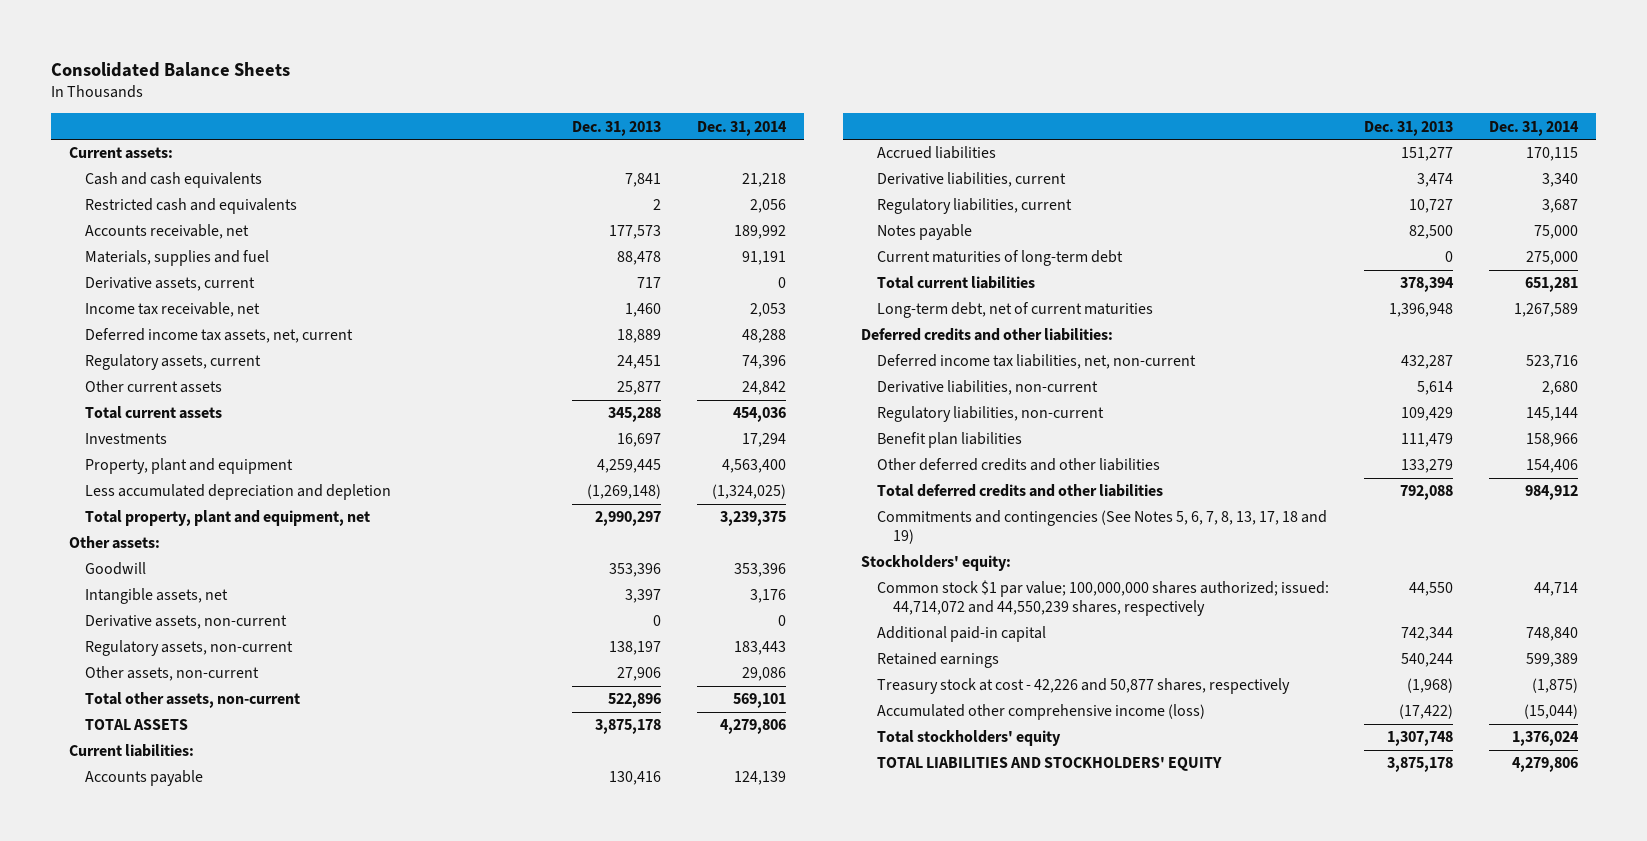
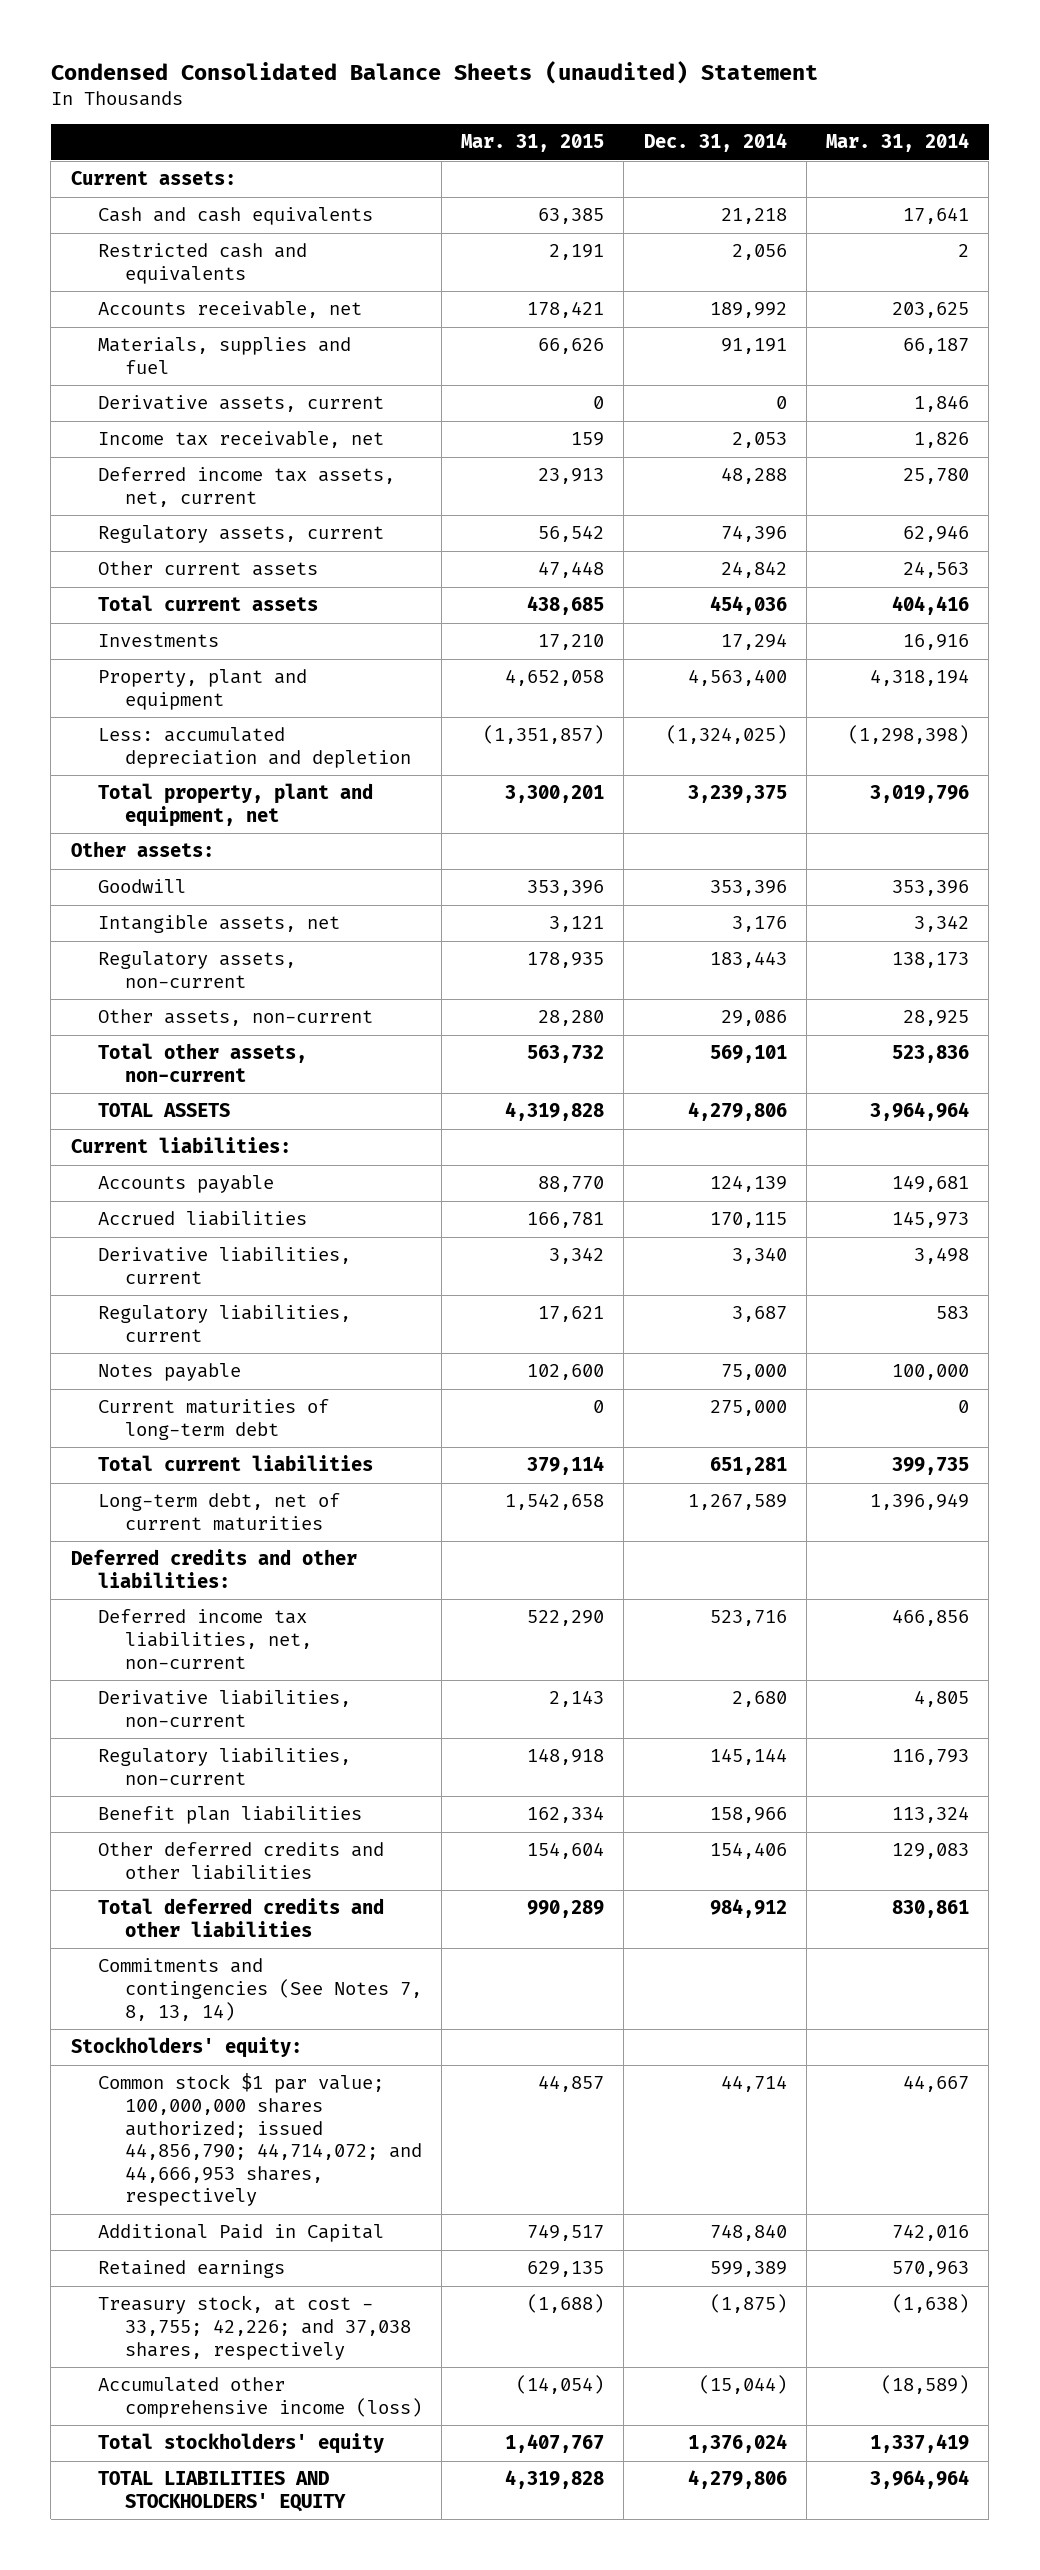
- Consolidated Balance Sheets
+ Condensed Consolidated Balance Sheets (unaudited) Statement
- | Dec. 31, 2013 | Dec. 31, 2014
+ | Mar. 31, 2015 | Dec. 31, 2014 | Mar. 31, 2014
- Less accumulated depreciation and depletion | (1,269,148) | (1,324,025)
+ Less: accumulated depreciation and depletion | (1,351,857) | (1,324,025) | (1,298,398)
- Derivative assets, non-current | 0 | 0
- Commitments and contingencies (See Notes 5, 6, 7, 8, 13, 17, 18 and 19)
+ Commitments and contingencies (See Notes 7, 8, 13, 14)
- Common stock $1 par value; 100,000,000 shares authorized; issued: 44,714,072 and 44,550,239 shares, respectively | 44,550 | 44,714
- Additional paid-in capital | 742,344 | 748,840
+ Common stock $1 par value; 100,000,000 shares authorized; issued 44,856,790; 44,714,072; and 44,666,953 shares, respectively | 44,857 | 44,714 | 44,667
+ Additional Paid in Capital | 749,517 | 748,840 | 742,016
- Treasury stock at cost - 42,226 and 50,877 shares, respectively | (1,968) | (1,875)
+ Treasury stock, at cost - 33,755; 42,226; and 37,038 shares, respectively | (1,688) | (1,875) | (1,638)

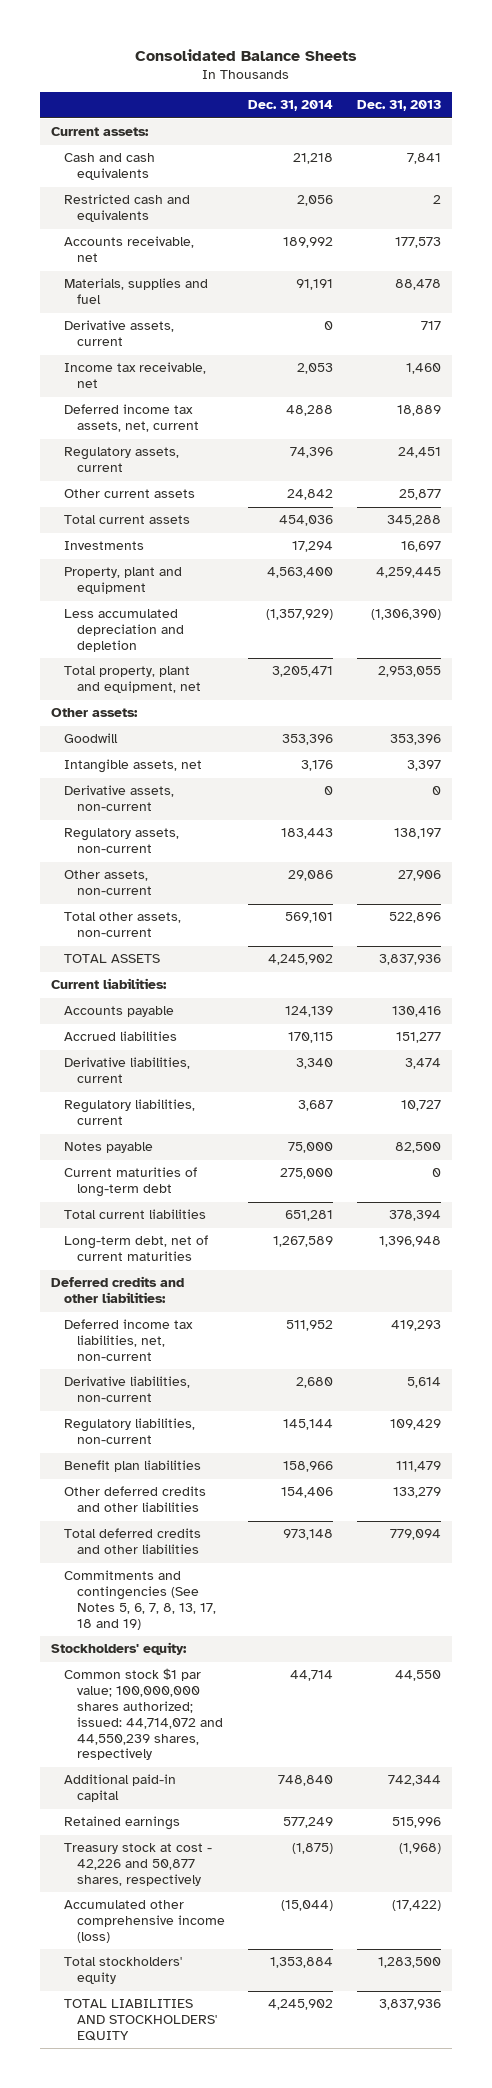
- Condensed Consolidated Balance Sheets (unaudited) Statement
+ Consolidated Balance Sheets
- | Mar. 31, 2015 | Dec. 31, 2014 | Mar. 31, 2014
+ | Dec. 31, 2014 | Dec. 31, 2013
- Less: accumulated depreciation and depletion | (1,351,857) | (1,324,025) | (1,298,398)
- Total property, plant and equipment, net | 3,300,201 | 3,239,375 | 3,019,796
+ Less accumulated depreciation and depletion | (1,357,929) | (1,306,390)
+ Total property, plant and equipment, net | 3,205,471 | 2,953,055
+ Derivative assets, non-current | 0 | 0
- TOTAL ASSETS | 4,319,828 | 4,279,806 | 3,964,964
+ TOTAL ASSETS | 4,245,902 | 3,837,936
- Deferred income tax liabilities, net, non-current | 522,290 | 523,716 | 466,856
+ Deferred income tax liabilities, net, non-current | 511,952 | 419,293
- Total deferred credits and other liabilities | 990,289 | 984,912 | 830,861
- Commitments and contingencies (See Notes 7, 8, 13, 14)
+ Total deferred credits and other liabilities | 973,148 | 779,094
+ Commitments and contingencies (See Notes 5, 6, 7, 8, 13, 17, 18 and 19)
- Common stock $1 par value; 100,000,000 shares authorized; issued 44,856,790; 44,714,072; and 44,666,953 shares, respectively | 44,857 | 44,714 | 44,667
- Additional Paid in Capital | 749,517 | 748,840 | 742,016
- Retained earnings | 629,135 | 599,389 | 570,963
- Treasury stock, at cost - 33,755; 42,226; and 37,038 shares, respectively | (1,688) | (1,875) | (1,638)
+ Common stock $1 par value; 100,000,000 shares authorized; issued: 44,714,072 and 44,550,239 shares, respectively | 44,714 | 44,550
+ Additional paid-in capital | 748,840 | 742,344
+ Retained earnings | 577,249 | 515,996
+ Treasury stock at cost - 42,226 and 50,877 shares, respectively | (1,875) | (1,968)
- Total stockholders' equity | 1,407,767 | 1,376,024 | 1,337,419
- TOTAL LIABILITIES AND STOCKHOLDERS' EQUITY | 4,319,828 | 4,279,806 | 3,964,964
+ Total stockholders' equity | 1,353,884 | 1,283,500
+ TOTAL LIABILITIES AND STOCKHOLDERS' EQUITY | 4,245,902 | 3,837,936

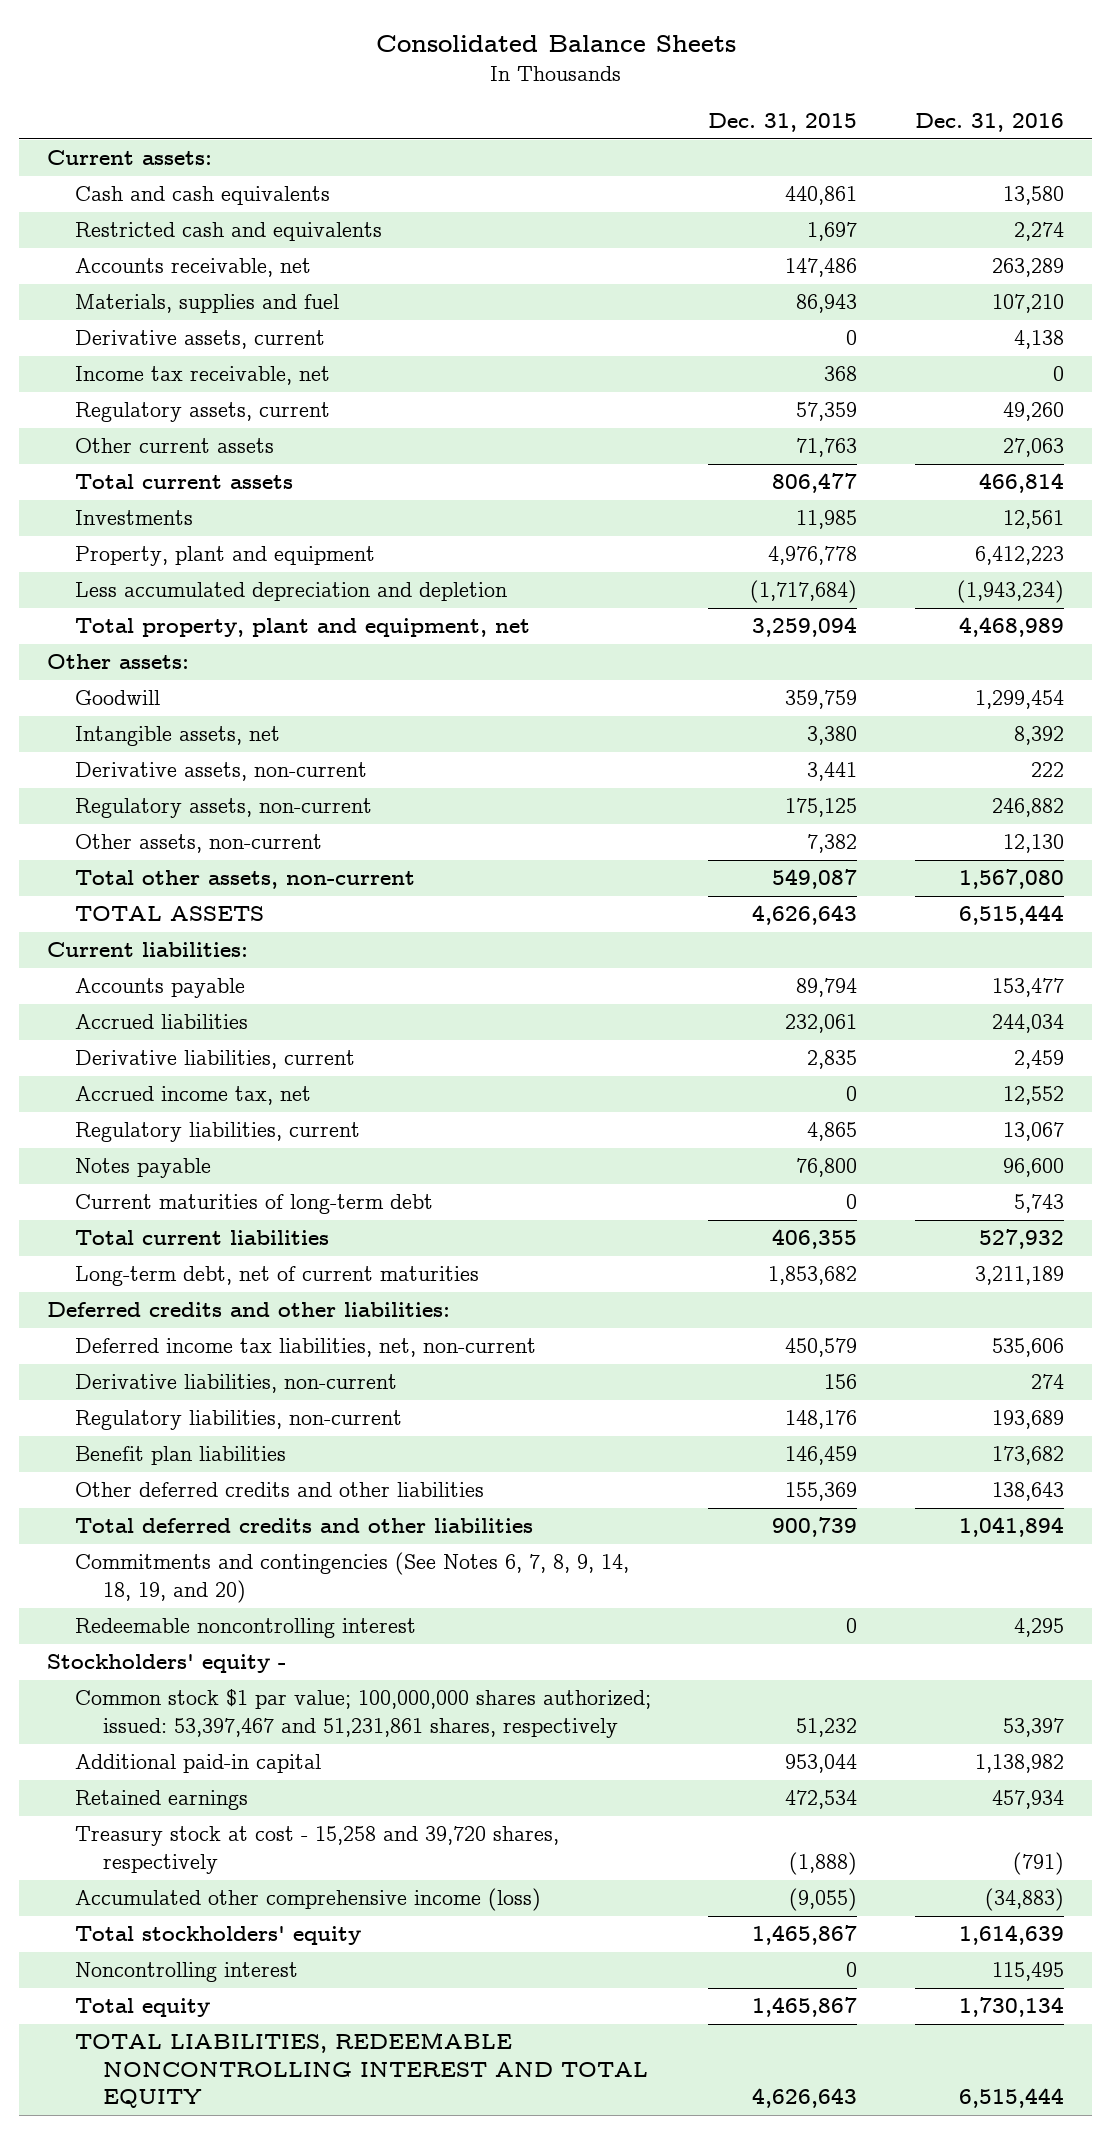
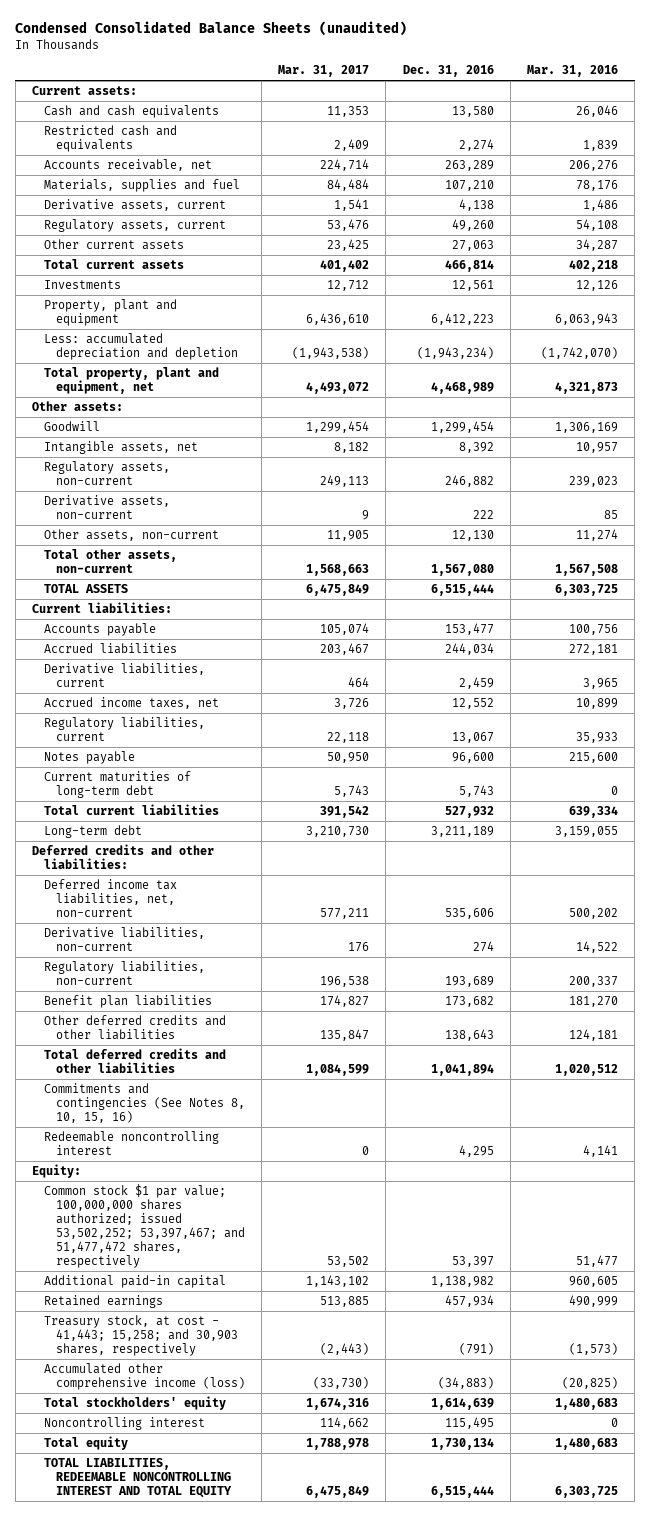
- Consolidated Balance Sheets
+ Condensed Consolidated Balance Sheets (unaudited)
- | Dec. 31, 2015 | Dec. 31, 2016
+ | Mar. 31, 2017 | Dec. 31, 2016 | Mar. 31, 2016
- Income tax receivable, net | 368 | 0
- Less accumulated depreciation and depletion | (1,717,684) | (1,943,234)
+ Less: accumulated depreciation and depletion | (1,943,538) | (1,943,234) | (1,742,070)
moved down: Derivative assets, non-current | 9 | 222 | 85
- Accrued income tax, net | 0 | 12,552
+ Accrued income taxes, net | 3,726 | 12,552 | 10,899
- Long-term debt, net of current maturities | 1,853,682 | 3,211,189
+ Long-term debt | 3,210,730 | 3,211,189 | 3,159,055
- Commitments and contingencies (See Notes 6, 7, 8, 9, 14, 18, 19, and 20)
+ Commitments and contingencies (See Notes 8, 10, 15, 16)
- Stockholders' equity -
- Common stock $1 par value; 100,000,000 shares authorized; issued: 53,397,467 and 51,231,861 shares, respectively | 51,232 | 53,397
+ Equity:
+ Common stock $1 par value; 100,000,000 shares authorized; issued 53,502,252; 53,397,467; and 51,477,472 shares, respectively | 53,502 | 53,397 | 51,477
- Treasury stock at cost - 15,258 and 39,720 shares, respectively | (1,888) | (791)
+ Treasury stock, at cost - 41,443; 15,258; and 30,903 shares, respectively | (2,443) | (791) | (1,573)

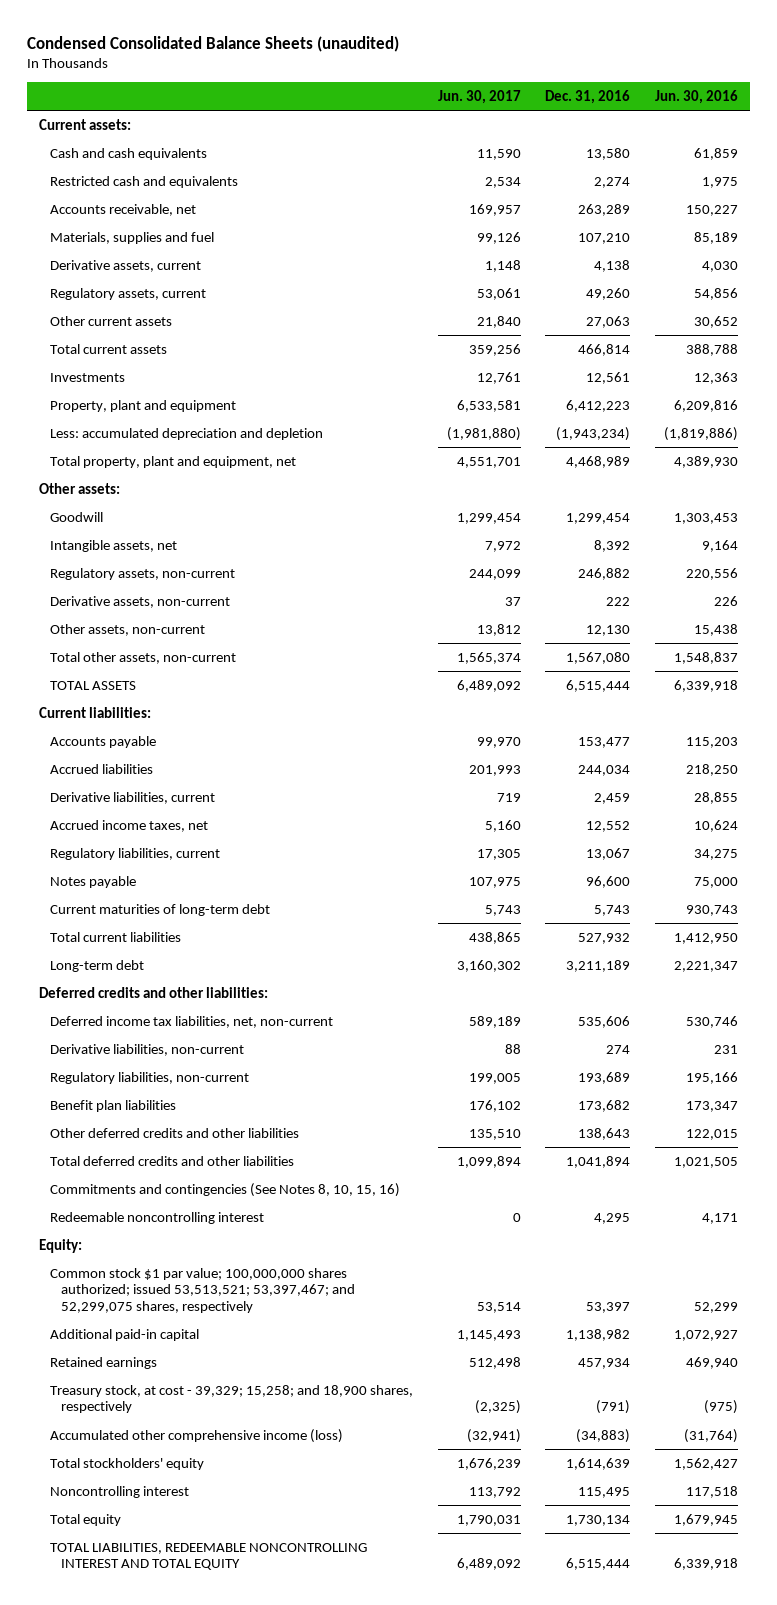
- | Mar. 31, 2017 | Dec. 31, 2016 | Mar. 31, 2016
+ | Jun. 30, 2017 | Dec. 31, 2016 | Jun. 30, 2016
- Common stock $1 par value; 100,000,000 shares authorized; issued 53,502,252; 53,397,467; and 51,477,472 shares, respectively | 53,502 | 53,397 | 51,477
+ Common stock $1 par value; 100,000,000 shares authorized; issued 53,513,521; 53,397,467; and 52,299,075 shares, respectively | 53,514 | 53,397 | 52,299
- Treasury stock, at cost - 41,443; 15,258; and 30,903 shares, respectively | (2,443) | (791) | (1,573)
+ Treasury stock, at cost - 39,329; 15,258; and 18,900 shares, respectively | (2,325) | (791) | (975)

